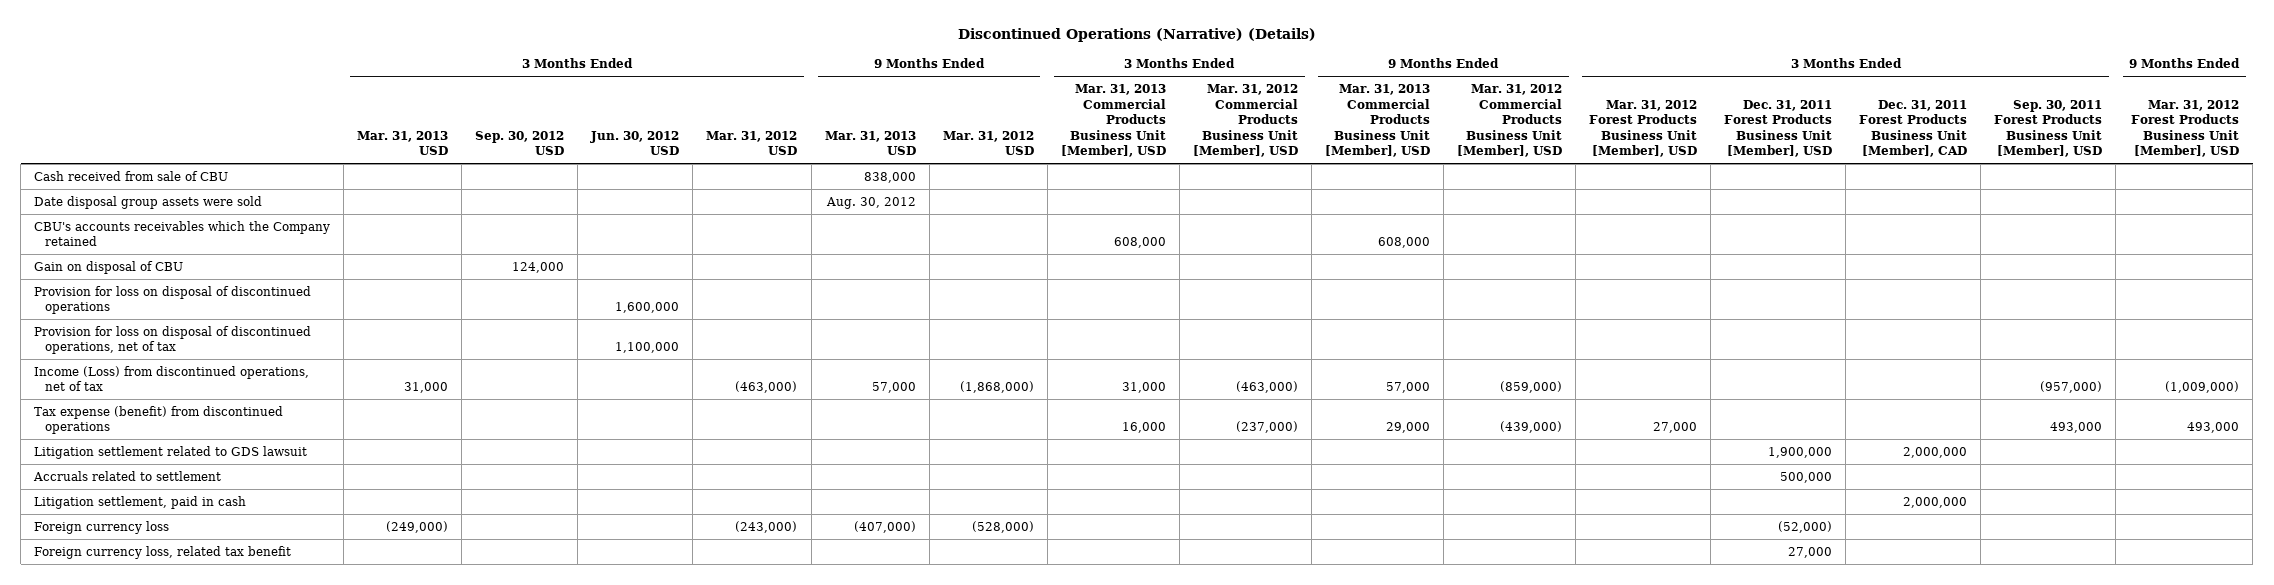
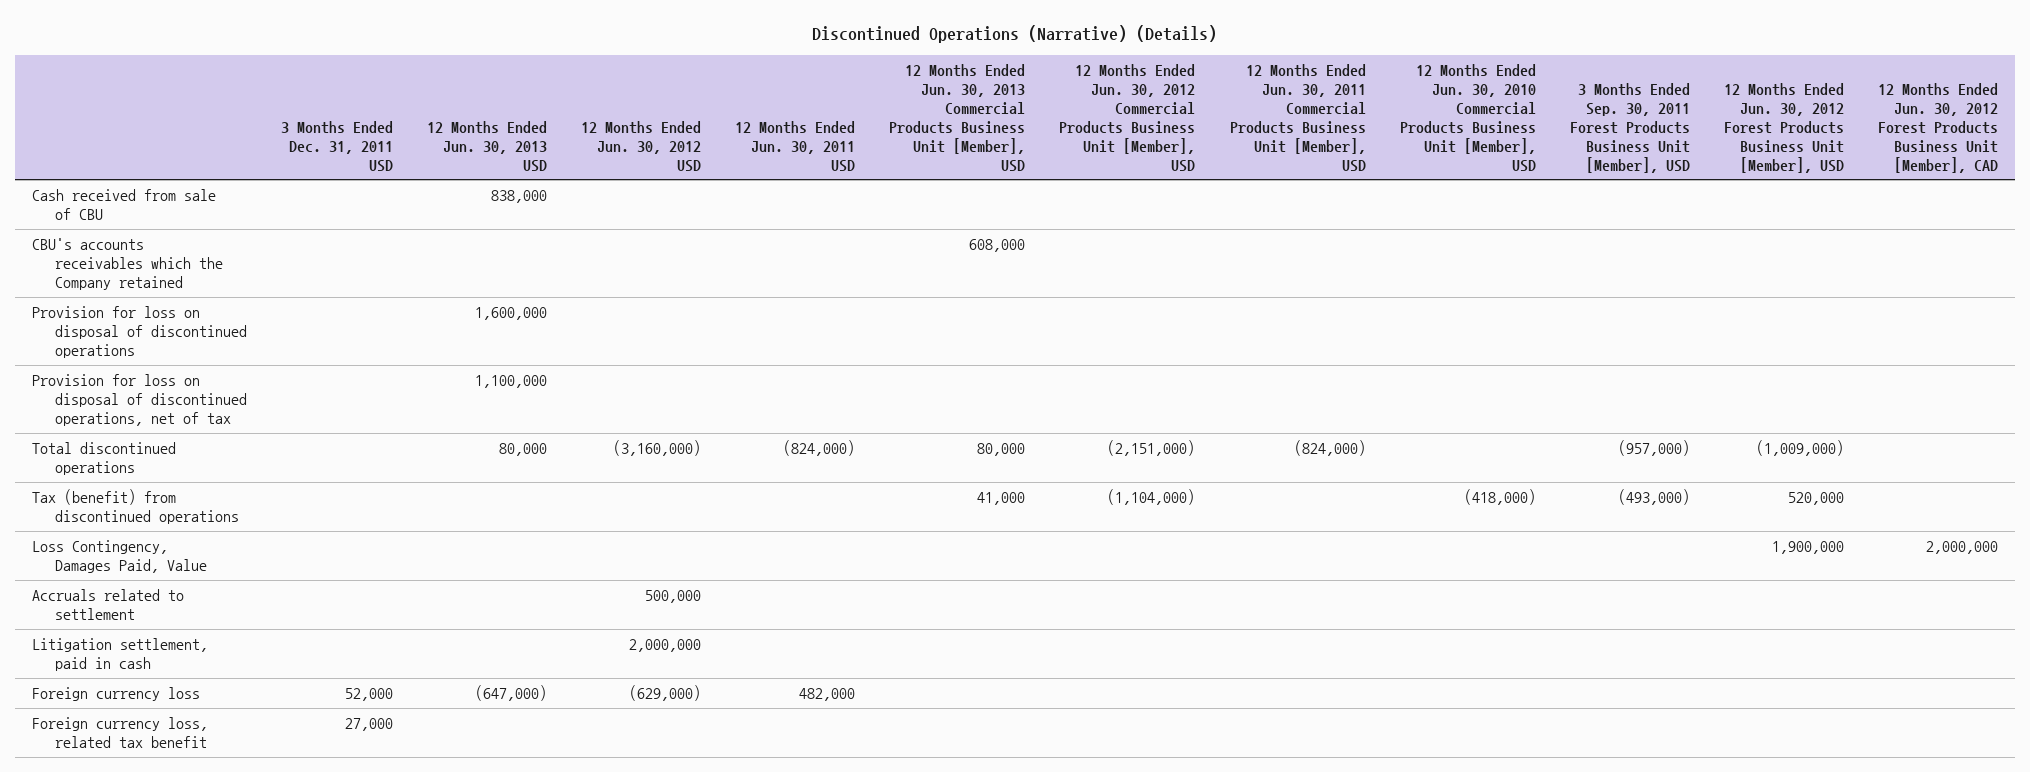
- | 3 Months Ended Mar. 31, 2013 USD | 3 Months Ended Sep. 30, 2012 USD | 3 Months Ended Jun. 30, 2012 USD | 3 Months Ended Mar. 31, 2012 USD | 9 Months Ended Mar. 31, 2013 USD | 9 Months Ended Mar. 31, 2012 USD | 3 Months Ended Mar. 31, 2013 Commercial Products Business Unit [Member], USD | 3 Months Ended Mar. 31, 2012 Commercial Products Business Unit [Member], USD | 9 Months Ended Mar. 31, 2013 Commercial Products Business Unit [Member], USD | 9 Months Ended Mar. 31, 2012 Commercial Products Business Unit [Member], USD | 3 Months Ended Mar. 31, 2012 Forest Products Business Unit [Member], USD | 3 Months Ended Dec. 31, 2011 Forest Products Business Unit [Member], USD | 3 Months Ended Dec. 31, 2011 Forest Products Business Unit [Member], CAD | 3 Months Ended Sep. 30, 2011 Forest Products Business Unit [Member], USD | 9 Months Ended Mar. 31, 2012 Forest Products Business Unit [Member], USD
+ | 3 Months Ended Dec. 31, 2011 USD | 12 Months Ended Jun. 30, 2013 USD | 12 Months Ended Jun. 30, 2012 USD | 12 Months Ended Jun. 30, 2011 USD | 12 Months Ended Jun. 30, 2013 Commercial Products Business Unit [Member], USD | 12 Months Ended Jun. 30, 2012 Commercial Products Business Unit [Member], USD | 12 Months Ended Jun. 30, 2011 Commercial Products Business Unit [Member], USD | 12 Months Ended Jun. 30, 2010 Commercial Products Business Unit [Member], USD | 3 Months Ended Sep. 30, 2011 Forest Products Business Unit [Member], USD | 12 Months Ended Jun. 30, 2012 Forest Products Business Unit [Member], USD | 12 Months Ended Jun. 30, 2012 Forest Products Business Unit [Member], CAD
- Date disposal group assets were sold | | | | | Aug. 30, 2012 | | | | | | | | | |
- Gain on disposal of CBU | | 124,000 | | | | | | | | | | | | |
- Income (Loss) from discontinued operations, net of tax | 31,000 | | | (463,000) | 57,000 | (1,868,000) | 31,000 | (463,000) | 57,000 | (859,000) | | | | (957,000) | (1,009,000)
- Tax expense (benefit) from discontinued operations | | | | | | | 16,000 | (237,000) | 29,000 | (439,000) | 27,000 | | | 493,000 | 493,000
- Litigation settlement related to GDS lawsuit | | | | | | | | | | | | 1,900,000 | 2,000,000 | |
+ Total discontinued operations | | 80,000 | (3,160,000) | (824,000) | 80,000 | (2,151,000) | (824,000) | | (957,000) | (1,009,000) |
+ Tax (benefit) from discontinued operations | | | | | 41,000 | (1,104,000) | | (418,000) | (493,000) | 520,000 |
+ Loss Contingency, Damages Paid, Value | | | | | | | | | | 1,900,000 | 2,000,000

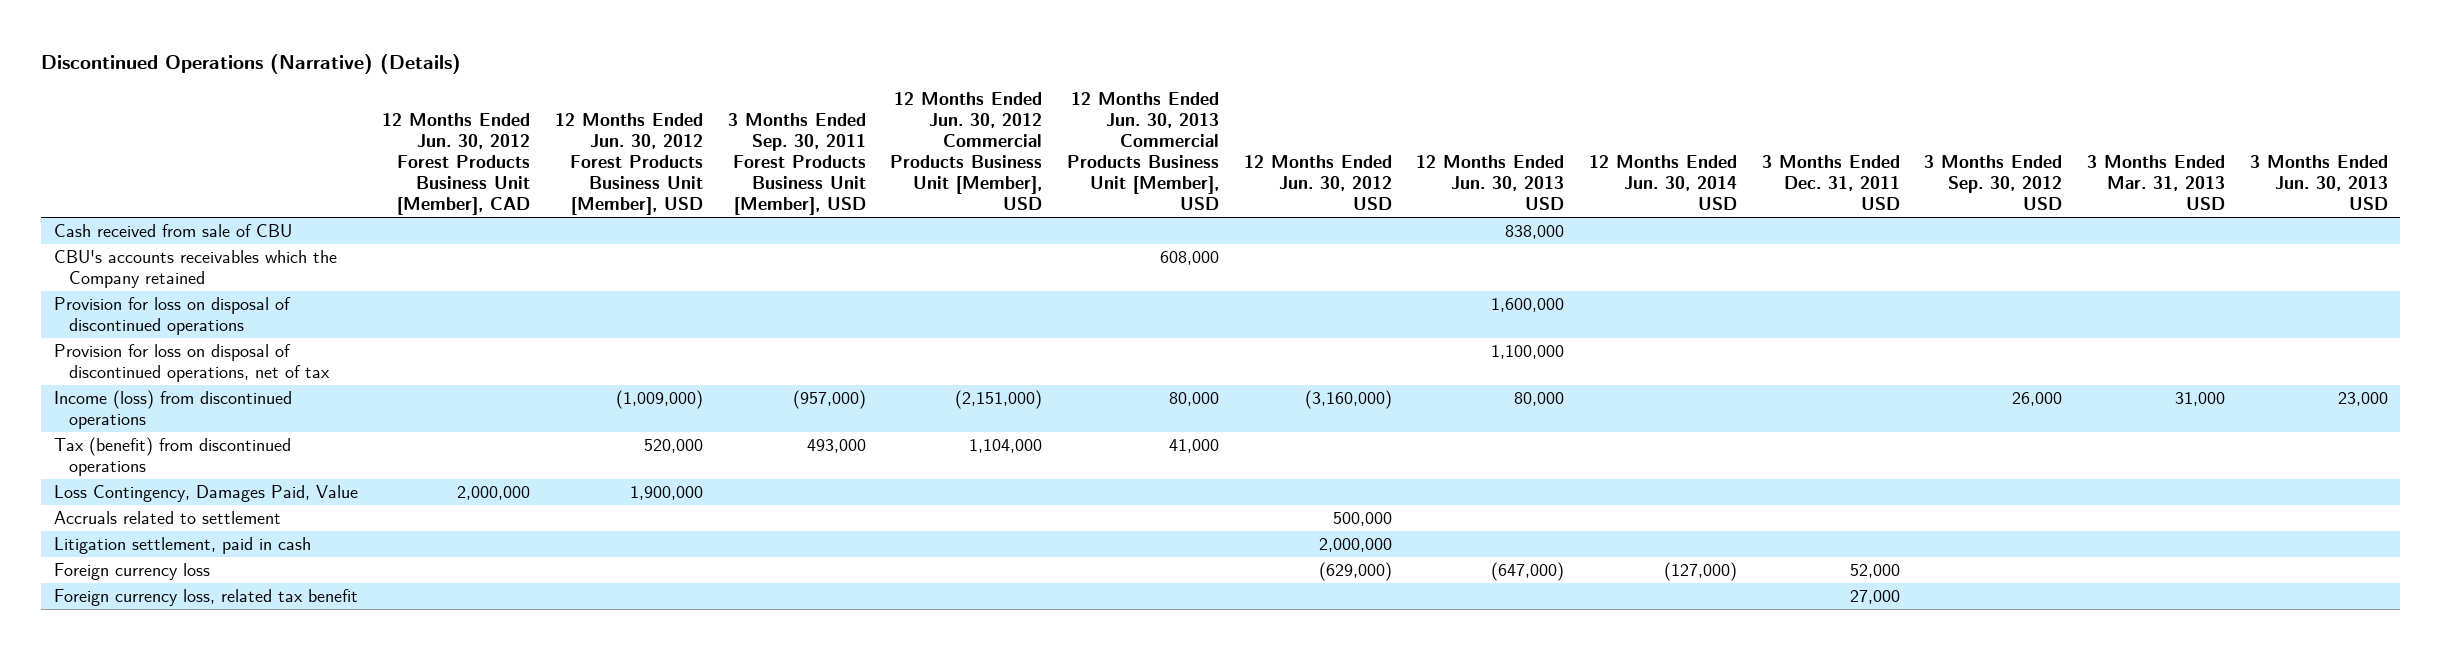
- | 3 Months Ended Dec. 31, 2011 USD | 12 Months Ended Jun. 30, 2013 USD | 12 Months Ended Jun. 30, 2012 USD | 12 Months Ended Jun. 30, 2011 USD | 12 Months Ended Jun. 30, 2013 Commercial Products Business Unit [Member], USD | 12 Months Ended Jun. 30, 2012 Commercial Products Business Unit [Member], USD | 12 Months Ended Jun. 30, 2011 Commercial Products Business Unit [Member], USD | 12 Months Ended Jun. 30, 2010 Commercial Products Business Unit [Member], USD | 3 Months Ended Sep. 30, 2011 Forest Products Business Unit [Member], USD | 12 Months Ended Jun. 30, 2012 Forest Products Business Unit [Member], USD | 12 Months Ended Jun. 30, 2012 Forest Products Business Unit [Member], CAD
+ | 12 Months Ended Jun. 30, 2012 Forest Products Business Unit [Member], CAD | 12 Months Ended Jun. 30, 2012 Forest Products Business Unit [Member], USD | 3 Months Ended Sep. 30, 2011 Forest Products Business Unit [Member], USD | 12 Months Ended Jun. 30, 2012 Commercial Products Business Unit [Member], USD | 12 Months Ended Jun. 30, 2013 Commercial Products Business Unit [Member], USD | 12 Months Ended Jun. 30, 2012 USD | 12 Months Ended Jun. 30, 2013 USD | 12 Months Ended Jun. 30, 2014 USD | 3 Months Ended Dec. 31, 2011 USD | 3 Months Ended Sep. 30, 2012 USD | 3 Months Ended Mar. 31, 2013 USD | 3 Months Ended Jun. 30, 2013 USD
- Total discontinued operations | | 80,000 | (3,160,000) | (824,000) | 80,000 | (2,151,000) | (824,000) | | (957,000) | (1,009,000) |
- Tax (benefit) from discontinued operations | | | | | 41,000 | (1,104,000) | | (418,000) | (493,000) | 520,000 |
+ Income (loss) from discontinued operations | | (1,009,000) | (957,000) | (2,151,000) | 80,000 | (3,160,000) | 80,000 | | | 26,000 | 31,000 | 23,000
+ Tax (benefit) from discontinued operations | | 520,000 | 493,000 | 1,104,000 | 41,000 | | | | | | |

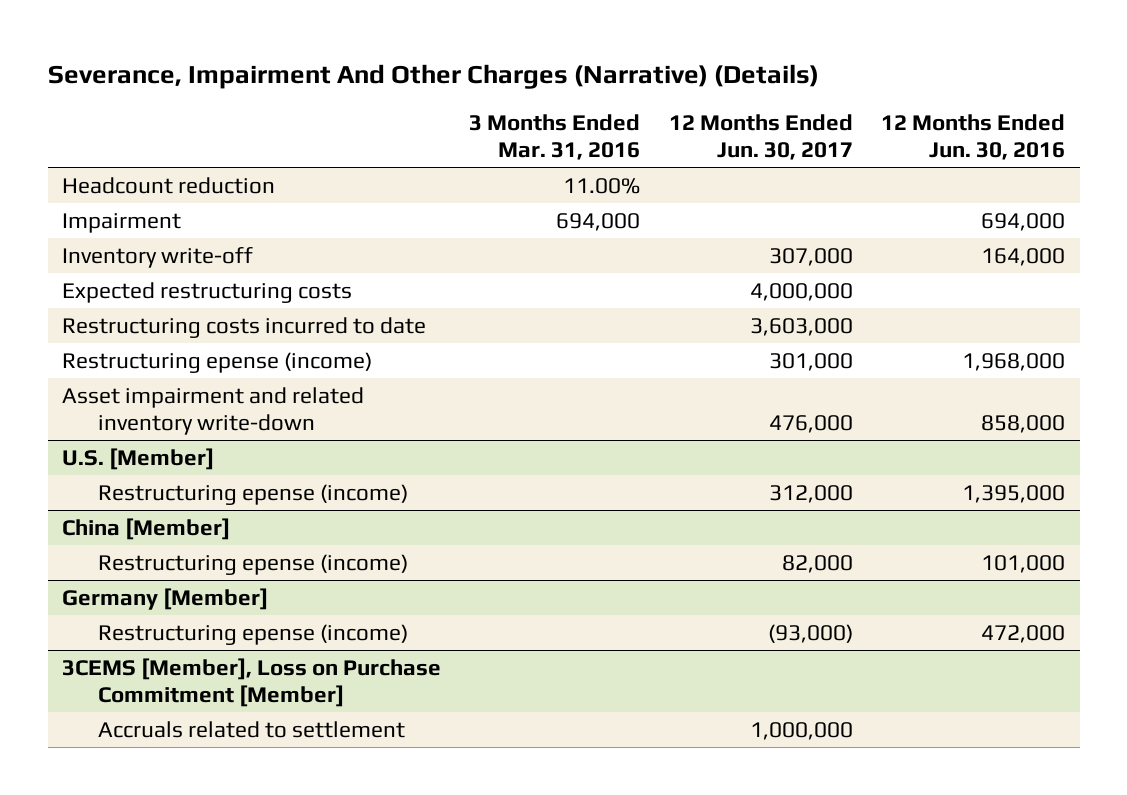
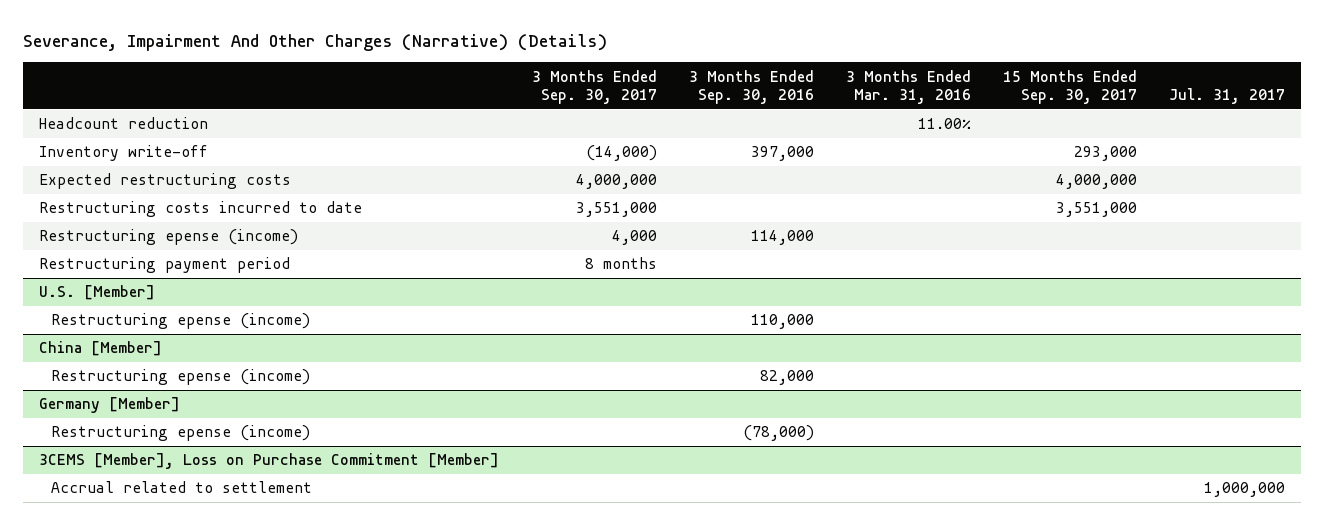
- | 3 Months Ended Mar. 31, 2016 | 12 Months Ended Jun. 30, 2017 | 12 Months Ended Jun. 30, 2016
+ | 3 Months Ended Sep. 30, 2017 | 3 Months Ended Sep. 30, 2016 | 3 Months Ended Mar. 31, 2016 | 15 Months Ended Sep. 30, 2017 | Jul. 31, 2017
- Impairment | 694,000 | | 694,000
- Asset impairment and related inventory write-down | | 476,000 | 858,000
+ Restructuring payment period | 8 months | | | |
@ 3CEMS [Member], Loss on Purchase Commitment [Member]
- Accruals related to settlement | | 1,000,000 |
+ Accrual related to settlement | | | | | 1,000,000

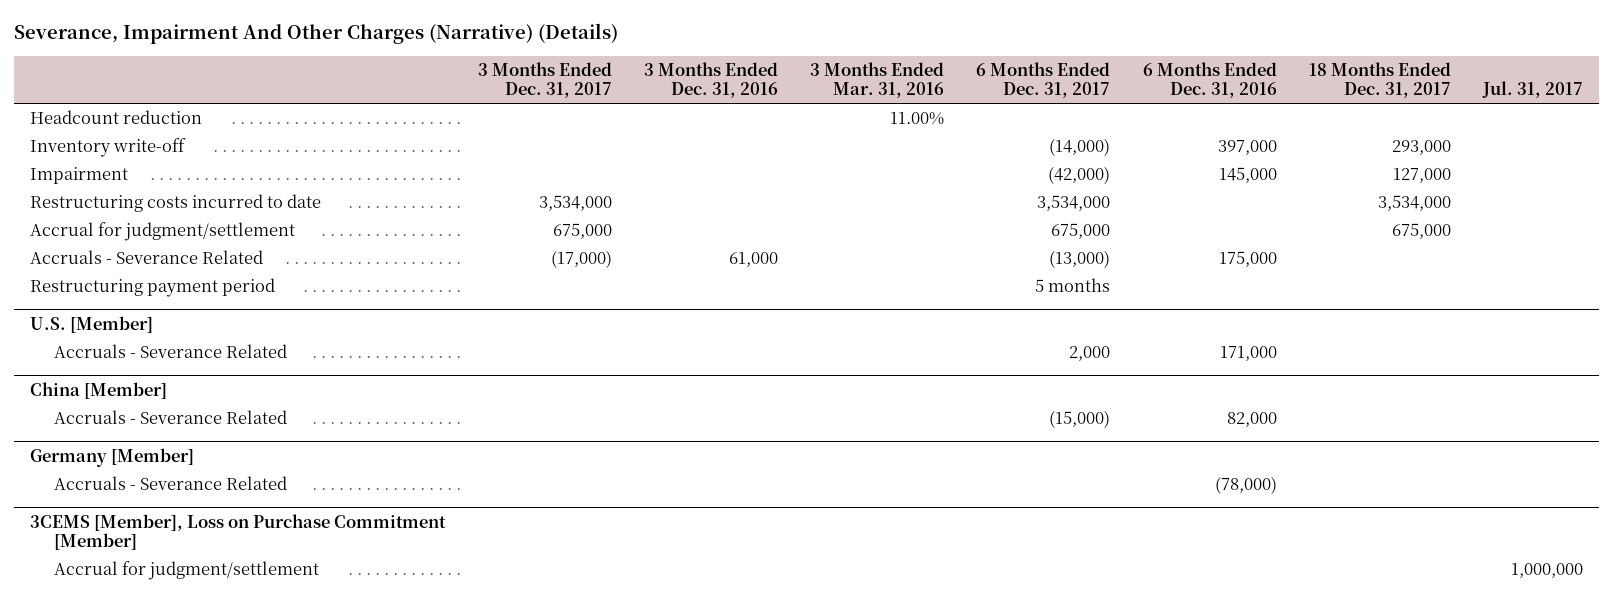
- | 3 Months Ended Sep. 30, 2017 | 3 Months Ended Sep. 30, 2016 | 3 Months Ended Mar. 31, 2016 | 15 Months Ended Sep. 30, 2017 | Jul. 31, 2017
+ | 3 Months Ended Dec. 31, 2017 | 3 Months Ended Dec. 31, 2016 | 3 Months Ended Mar. 31, 2016 | 6 Months Ended Dec. 31, 2017 | 6 Months Ended Dec. 31, 2016 | 18 Months Ended Dec. 31, 2017 | Jul. 31, 2017
- Expected restructuring costs | 4,000,000 | | | 4,000,000 |
+ Impairment | | | | (42,000) | 145,000 | 127,000 |
- Restructuring epense (income) | 4,000 | 114,000 | | |
+ Accrual for judgment/settlement | 675,000 | | | 675,000 | | 675,000 |
+ Accruals - Severance Related | (17,000) | 61,000 | | (13,000) | 175,000 | |
@ U.S. [Member]
- Restructuring epense (income) | | 110,000 | | |
+ Accruals - Severance Related | | | | 2,000 | 171,000 | |
@ China [Member]
- Restructuring epense (income) | | 82,000 | | |
+ Accruals - Severance Related | | | | (15,000) | 82,000 | |
@ Germany [Member]
- Restructuring epense (income) | | (78,000) | | |
+ Accruals - Severance Related | | | | | (78,000) | |
@ 3CEMS [Member], Loss on Purchase Commitment [Member]
- Accrual related to settlement | | | | | 1,000,000
+ Accrual for judgment/settlement | | | | | | | 1,000,000

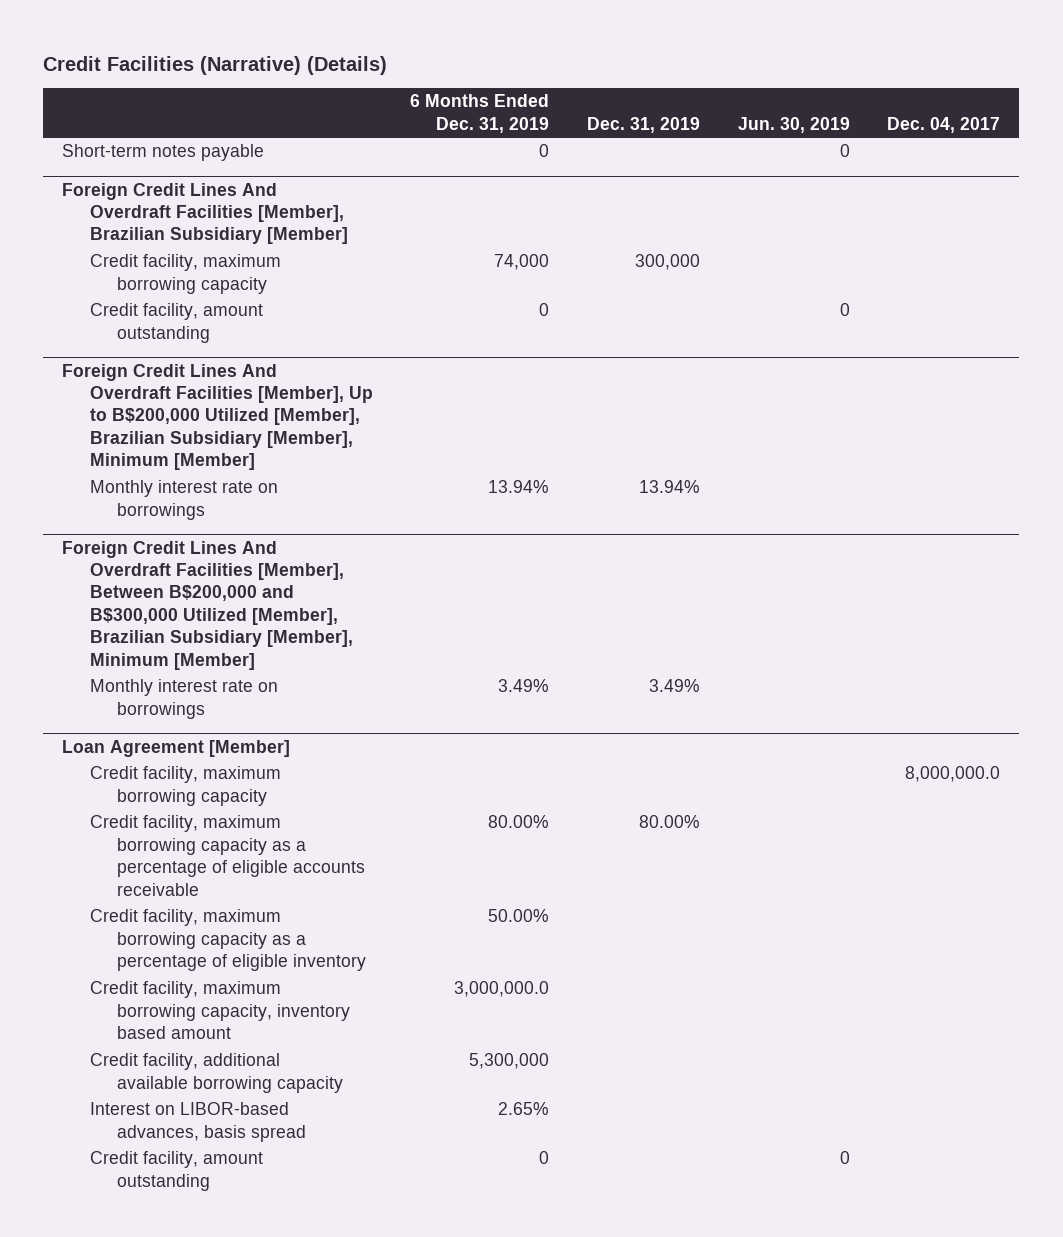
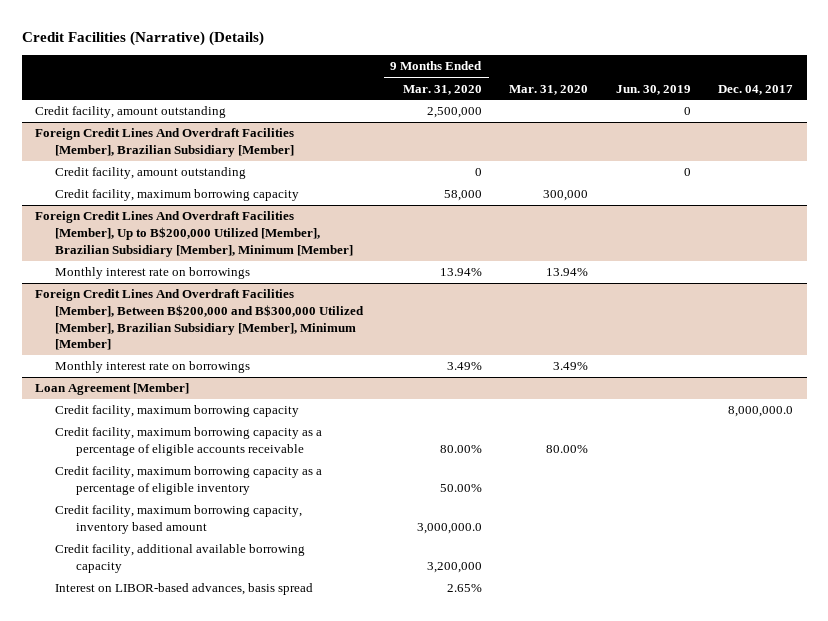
- | 6 Months Ended Dec. 31, 2019 | Dec. 31, 2019 | Jun. 30, 2019 | Dec. 04, 2017
+ | 9 Months Ended Mar. 31, 2020 | Mar. 31, 2020 | Jun. 30, 2019 | Dec. 04, 2017
- Short-term notes payable | 0 | | 0 |
+ Credit facility, amount outstanding | 2,500,000 | | 0 |
@ Foreign Credit Lines And Overdraft Facilities [Member], Brazilian Subsidiary [Member]
moved down: Credit facility, maximum borrowing capacity | 58,000 | 300,000 | |
@ Loan Agreement [Member]
- Credit facility, amount outstanding | 0 | | 0 |

